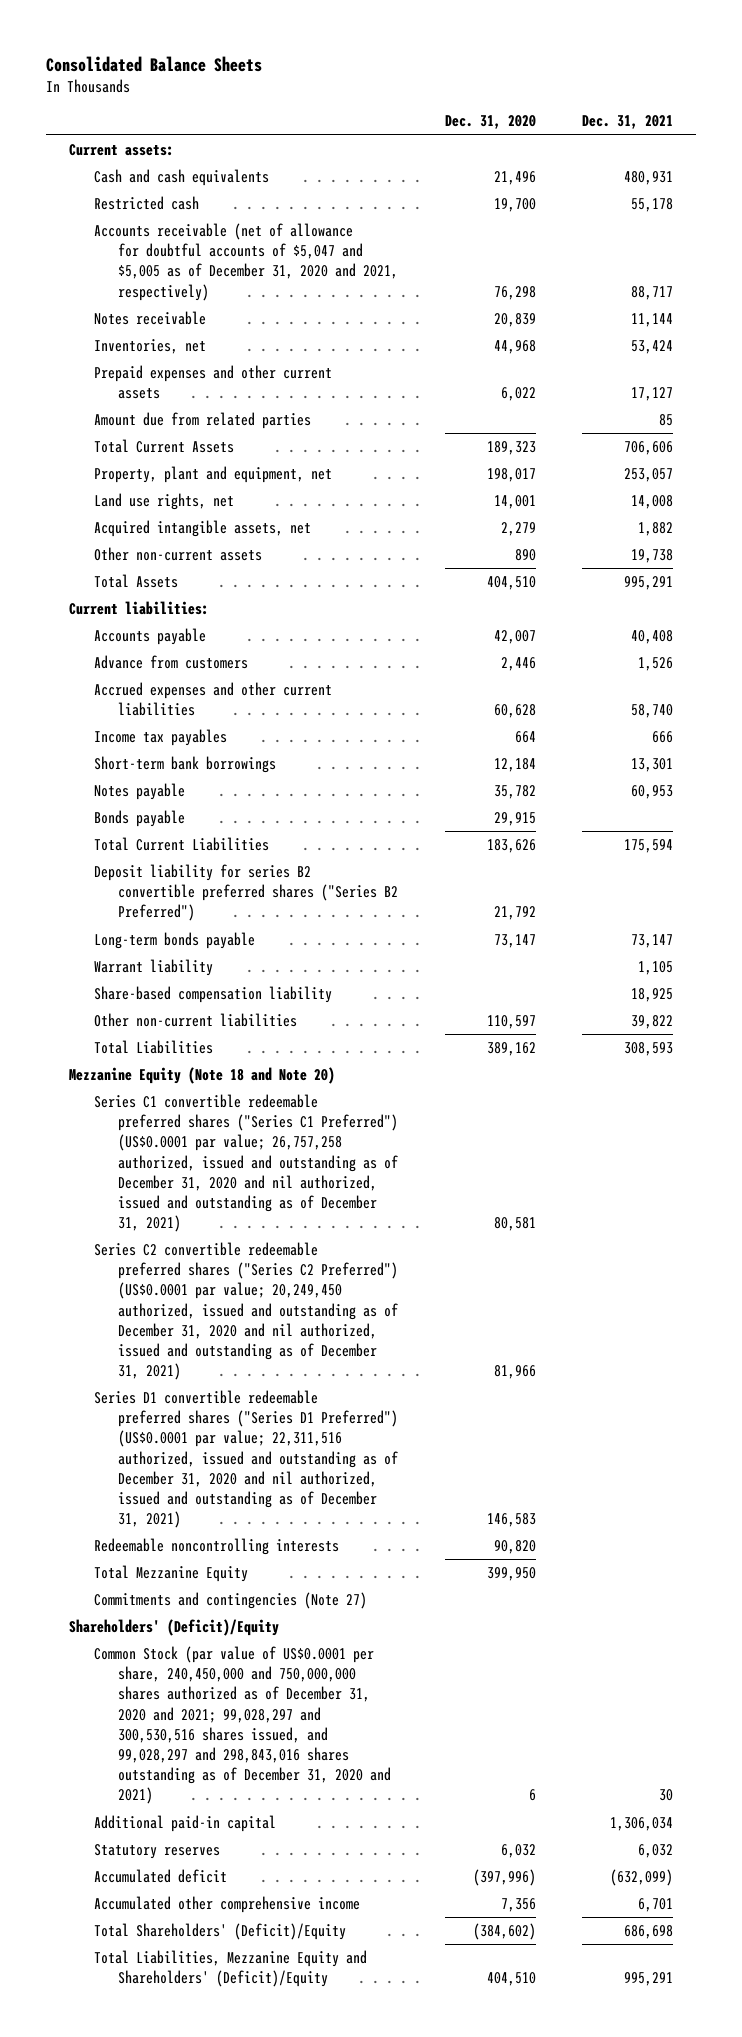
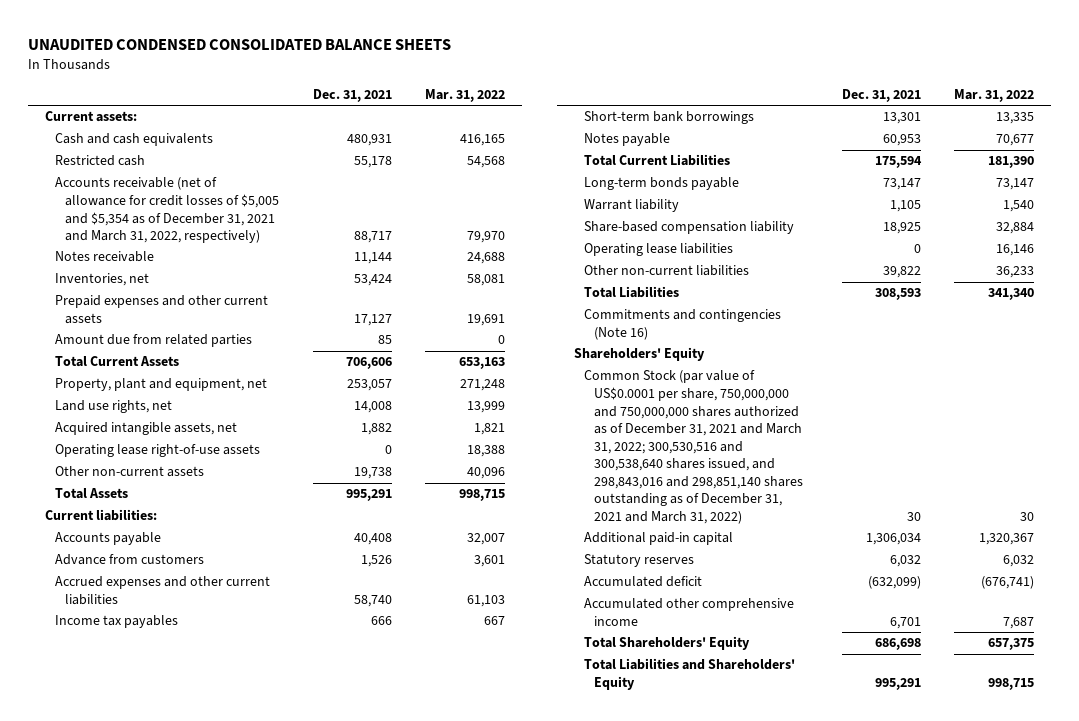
- Consolidated Balance Sheets
+ UNAUDITED CONDENSED CONSOLIDATED BALANCE SHEETS
- | Dec. 31, 2020 | Dec. 31, 2021
+ | Dec. 31, 2021 | Mar. 31, 2022
- Accounts receivable (net of allowance for doubtful accounts of $5,047 and $5,005 as of December 31, 2020 and 2021, respectively) | 76,298 | 88,717
+ Accounts receivable (net of allowance for credit losses of $5,005 and $5,354 as of December 31, 2021 and March 31, 2022, respectively) | 88,717 | 79,970
+ Operating lease right-of-use assets | 0 | 18,388
- Bonds payable | 29,915 |
- Deposit liability for series B2 convertible preferred shares ("Series B2 Preferred") | 21,792 |
+ Operating lease liabilities | 0 | 16,146
- Mezzanine Equity (Note 18 and Note 20)
- Series C1 convertible redeemable preferred shares ("Series C1 Preferred") (US$0.0001 par value; 26,757,258 authorized, issued and outstanding as of December 31, 2020 and nil authorized, issued and outstanding as of December 31, 2021) | 80,581 |
- Series C2 convertible redeemable preferred shares ("Series C2 Preferred") (US$0.0001 par value; 20,249,450 authorized, issued and outstanding as of December 31, 2020 and nil authorized, issued and outstanding as of December 31, 2021) | 81,966 |
- Series D1 convertible redeemable preferred shares ("Series D1 Preferred") (US$0.0001 par value; 22,311,516 authorized, issued and outstanding as of December 31, 2020 and nil authorized, issued and outstanding as of December 31, 2021) | 146,583 |
- Redeemable noncontrolling interests | 90,820 |
- Total Mezzanine Equity | 399,950 |
- Commitments and contingencies (Note 27)
- Shareholders' (Deficit)/Equity
- Common Stock (par value of US$0.0001 per share, 240,450,000 and 750,000,000 shares authorized as of December 31, 2020 and 2021; 99,028,297 and 300,530,516 shares issued, and 99,028,297 and 298,843,016 shares outstanding as of December 31, 2020 and 2021) | 6 | 30
+ Commitments and contingencies (Note 16)
+ Shareholders' Equity
+ Common Stock (par value of US$0.0001 per share, 750,000,000 and 750,000,000 shares authorized as of December 31, 2021 and March 31, 2022; 300,530,516 and 300,538,640 shares issued, and 298,843,016 and 298,851,140 shares outstanding as of December 31, 2021 and March 31, 2022) | 30 | 30
- Total Shareholders' (Deficit)/Equity | (384,602) | 686,698
- Total Liabilities, Mezzanine Equity and Shareholders' (Deficit)/Equity | 404,510 | 995,291
+ Total Shareholders' Equity | 686,698 | 657,375
+ Total Liabilities and Shareholders' Equity | 995,291 | 998,715

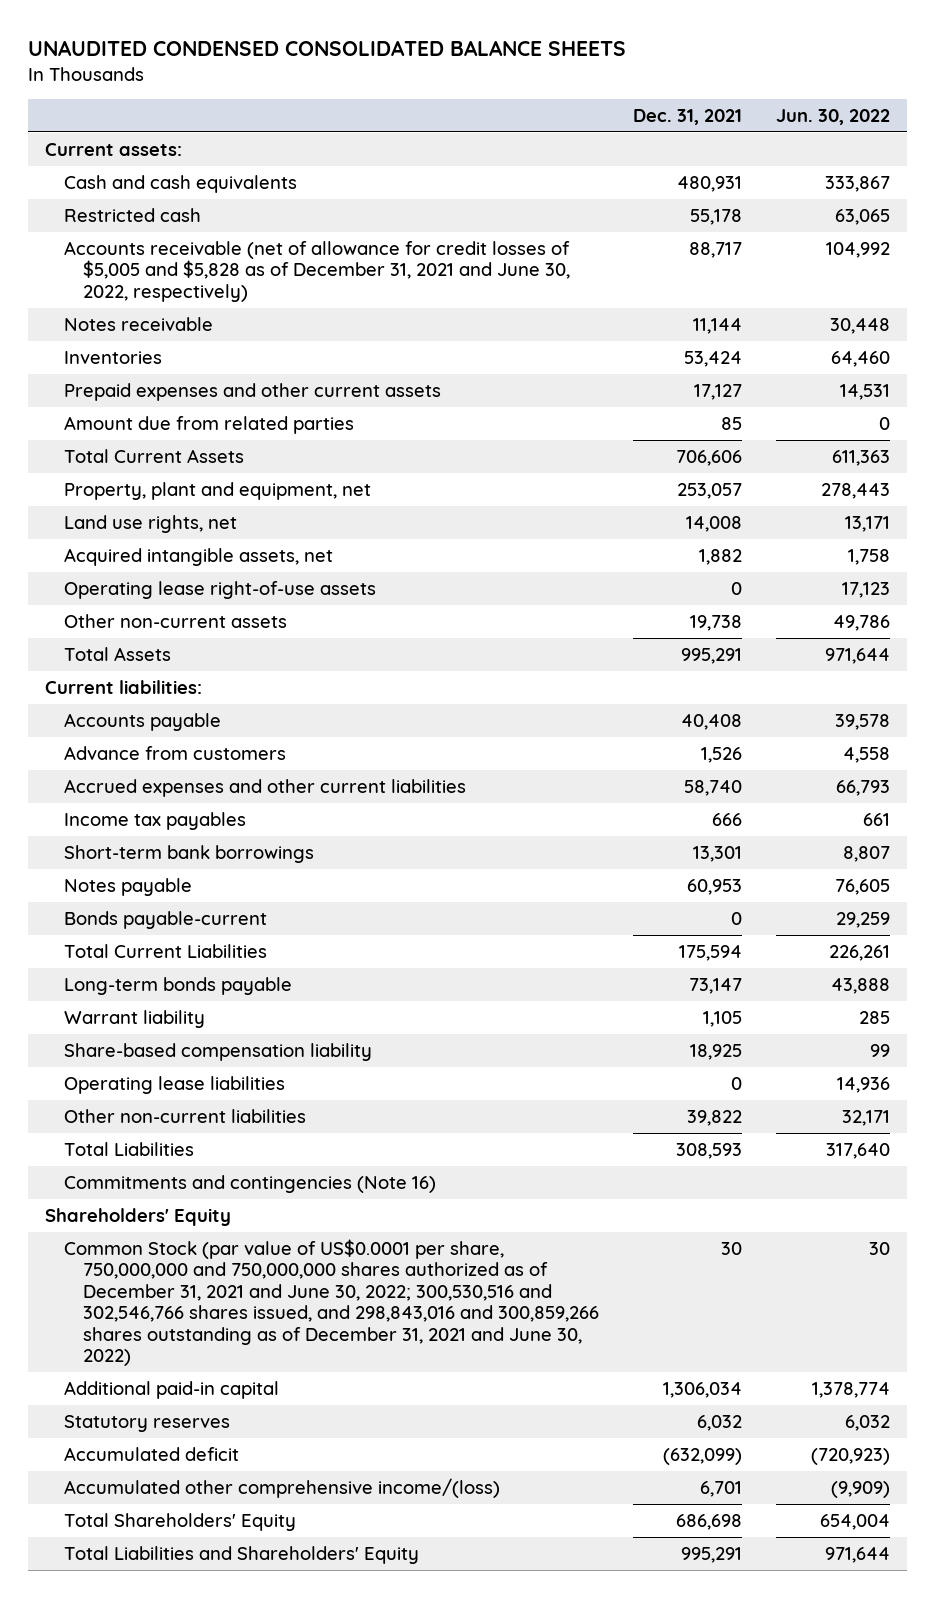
- | Dec. 31, 2021 | Mar. 31, 2022
+ | Dec. 31, 2021 | Jun. 30, 2022
- Accounts receivable (net of allowance for credit losses of $5,005 and $5,354 as of December 31, 2021 and March 31, 2022, respectively) | 88,717 | 79,970
+ Accounts receivable (net of allowance for credit losses of $5,005 and $5,828 as of December 31, 2021 and June 30, 2022, respectively) | 88,717 | 104,992
- Inventories, net | 53,424 | 58,081
+ Inventories | 53,424 | 64,460
+ Bonds payable-current | 0 | 29,259
- Common Stock (par value of US$0.0001 per share, 750,000,000 and 750,000,000 shares authorized as of December 31, 2021 and March 31, 2022; 300,530,516 and 300,538,640 shares issued, and 298,843,016 and 298,851,140 shares outstanding as of December 31, 2021 and March 31, 2022) | 30 | 30
+ Common Stock (par value of US$0.0001 per share, 750,000,000 and 750,000,000 shares authorized as of December 31, 2021 and June 30, 2022; 300,530,516 and 302,546,766 shares issued, and 298,843,016 and 300,859,266 shares outstanding as of December 31, 2021 and June 30, 2022) | 30 | 30
- Accumulated other comprehensive income | 6,701 | 7,687
+ Accumulated other comprehensive income/(loss) | 6,701 | (9,909)

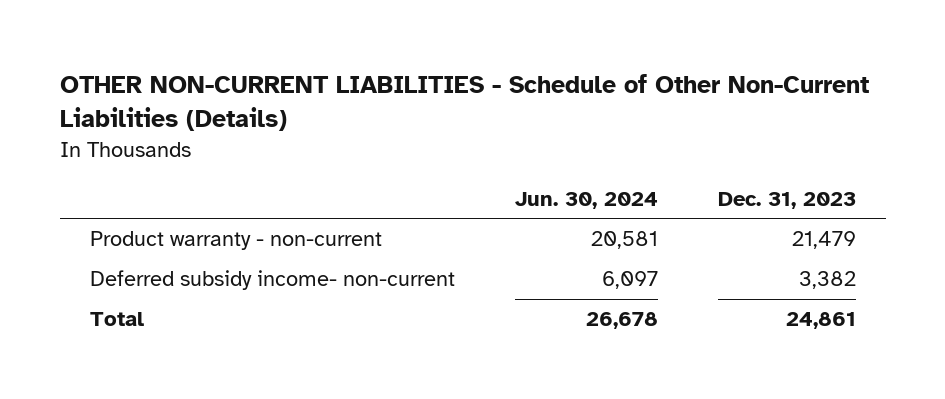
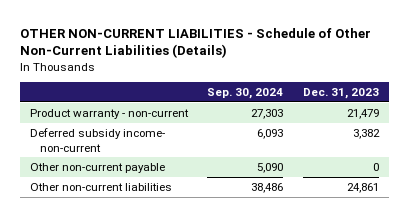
- | Jun. 30, 2024 | Dec. 31, 2023
+ | Sep. 30, 2024 | Dec. 31, 2023
- Total | 26,678 | 24,861
+ Other non-current payable | 5,090 | 0
+ Other non-current liabilities | 38,486 | 24,861

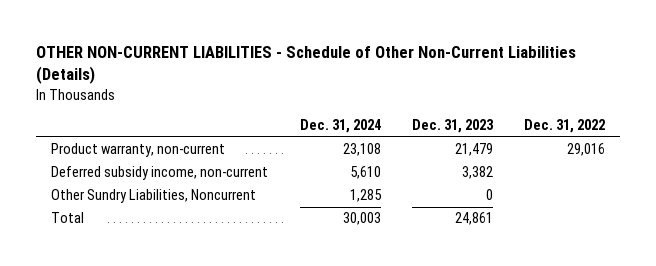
- | Sep. 30, 2024 | Dec. 31, 2023
+ | Dec. 31, 2024 | Dec. 31, 2023 | Dec. 31, 2022
- Product warranty - non-current | 27,303 | 21,479
- Deferred subsidy income- non-current | 6,093 | 3,382
- Other non-current payable | 5,090 | 0
- Other non-current liabilities | 38,486 | 24,861
+ Product warranty, non-current | 23,108 | 21,479 | 29,016
+ Deferred subsidy income, non-current | 5,610 | 3,382 |
+ Other Sundry Liabilities, Noncurrent | 1,285 | 0 |
+ Total | 30,003 | 24,861 |

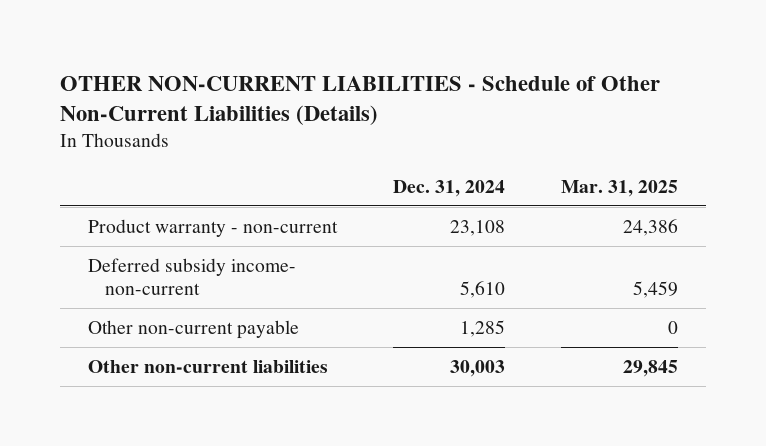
- | Dec. 31, 2024 | Dec. 31, 2023 | Dec. 31, 2022
+ | Dec. 31, 2024 | Mar. 31, 2025
- Product warranty, non-current | 23,108 | 21,479 | 29,016
- Deferred subsidy income, non-current | 5,610 | 3,382 |
- Other Sundry Liabilities, Noncurrent | 1,285 | 0 |
- Total | 30,003 | 24,861 |
+ Product warranty - non-current | 23,108 | 24,386
+ Deferred subsidy income- non-current | 5,610 | 5,459
+ Other non-current payable | 1,285 | 0
+ Other non-current liabilities | 30,003 | 29,845

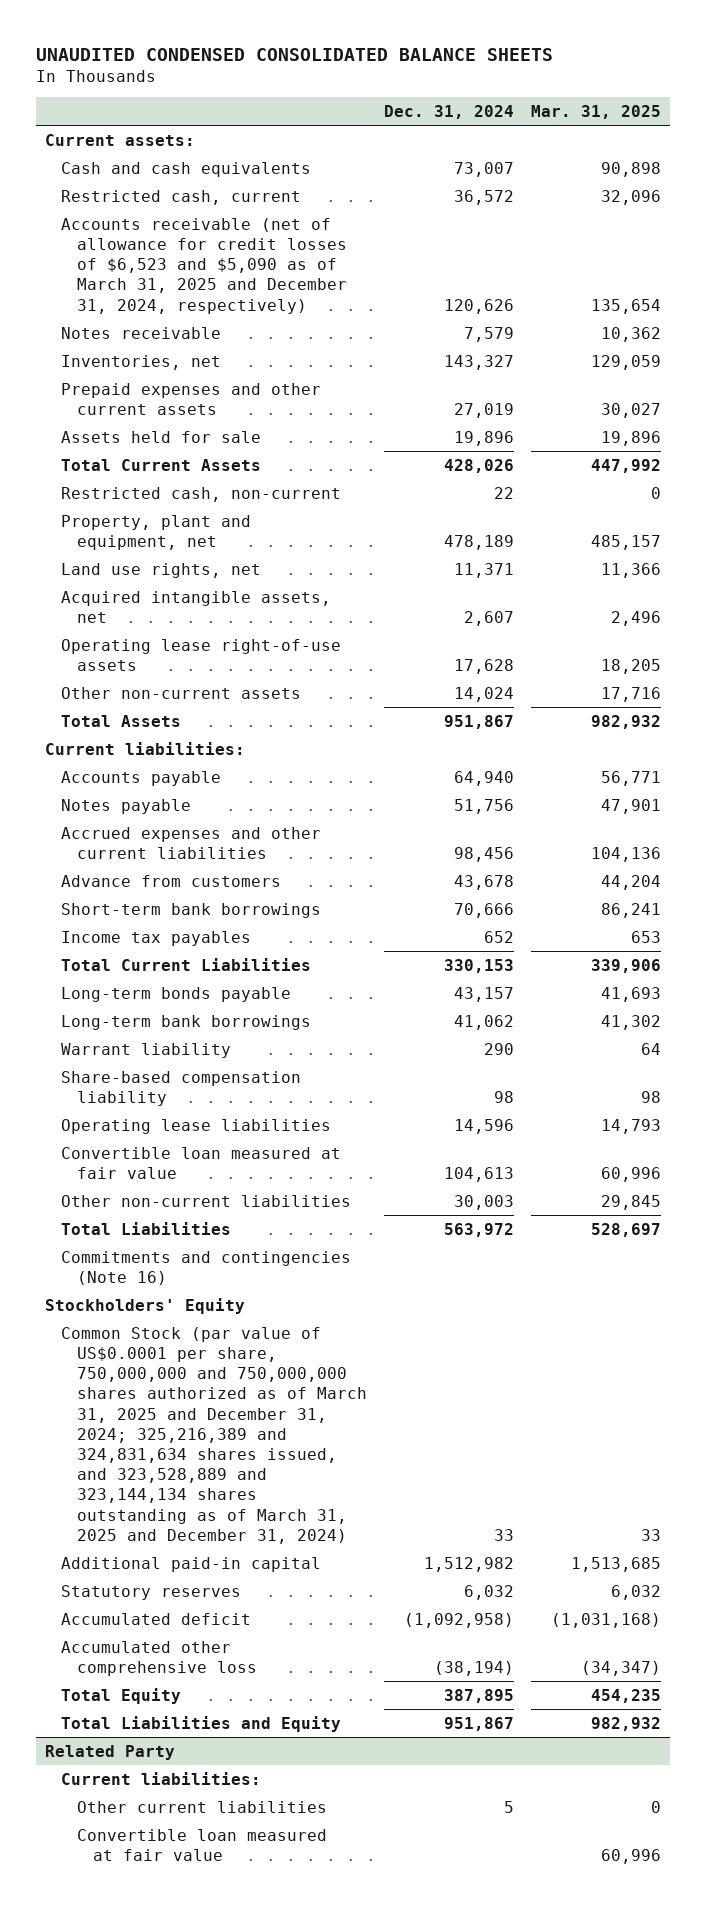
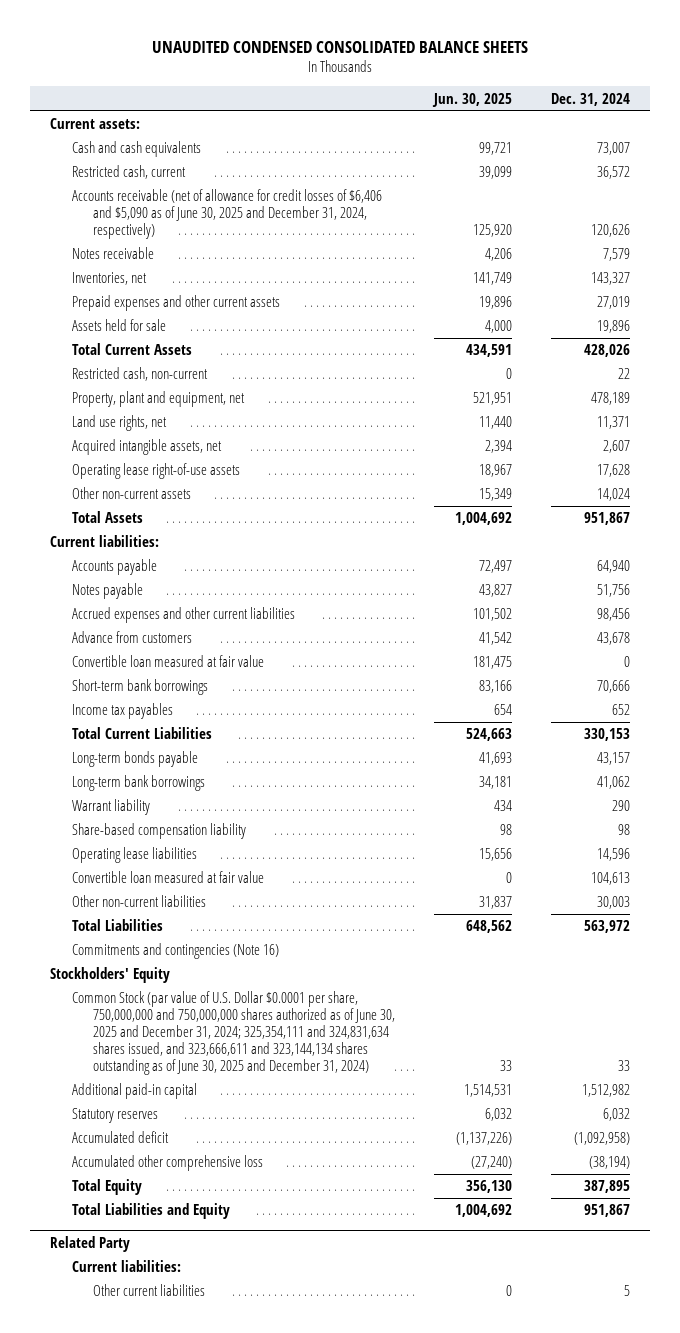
- | Dec. 31, 2024 | Mar. 31, 2025
+ | Jun. 30, 2025 | Dec. 31, 2024
- Accounts receivable (net of allowance for credit losses of $6,523 and $5,090 as of March 31, 2025 and December 31, 2024, respectively) | 120,626 | 135,654
+ Accounts receivable (net of allowance for credit losses of $6,406 and $5,090 as of June 30, 2025 and December 31, 2024, respectively) | 125,920 | 120,626
+ Convertible loan measured at fair value | 181,475 | 0
- Common Stock (par value of US$0.0001 per share, 750,000,000 and 750,000,000 shares authorized as of March 31, 2025 and December 31, 2024; 325,216,389 and 324,831,634 shares issued, and 323,528,889 and 323,144,134 shares outstanding as of March 31, 2025 and December 31, 2024) | 33 | 33
+ Common Stock (par value of U.S. Dollar $0.0001 per share, 750,000,000 and 750,000,000 shares authorized as of June 30, 2025 and December 31, 2024; 325,354,111 and 324,831,634 shares issued, and 323,666,611 and 323,144,134 shares outstanding as of June 30, 2025 and December 31, 2024) | 33 | 33
@ Related Party
- Convertible loan measured at fair value | | 60,996

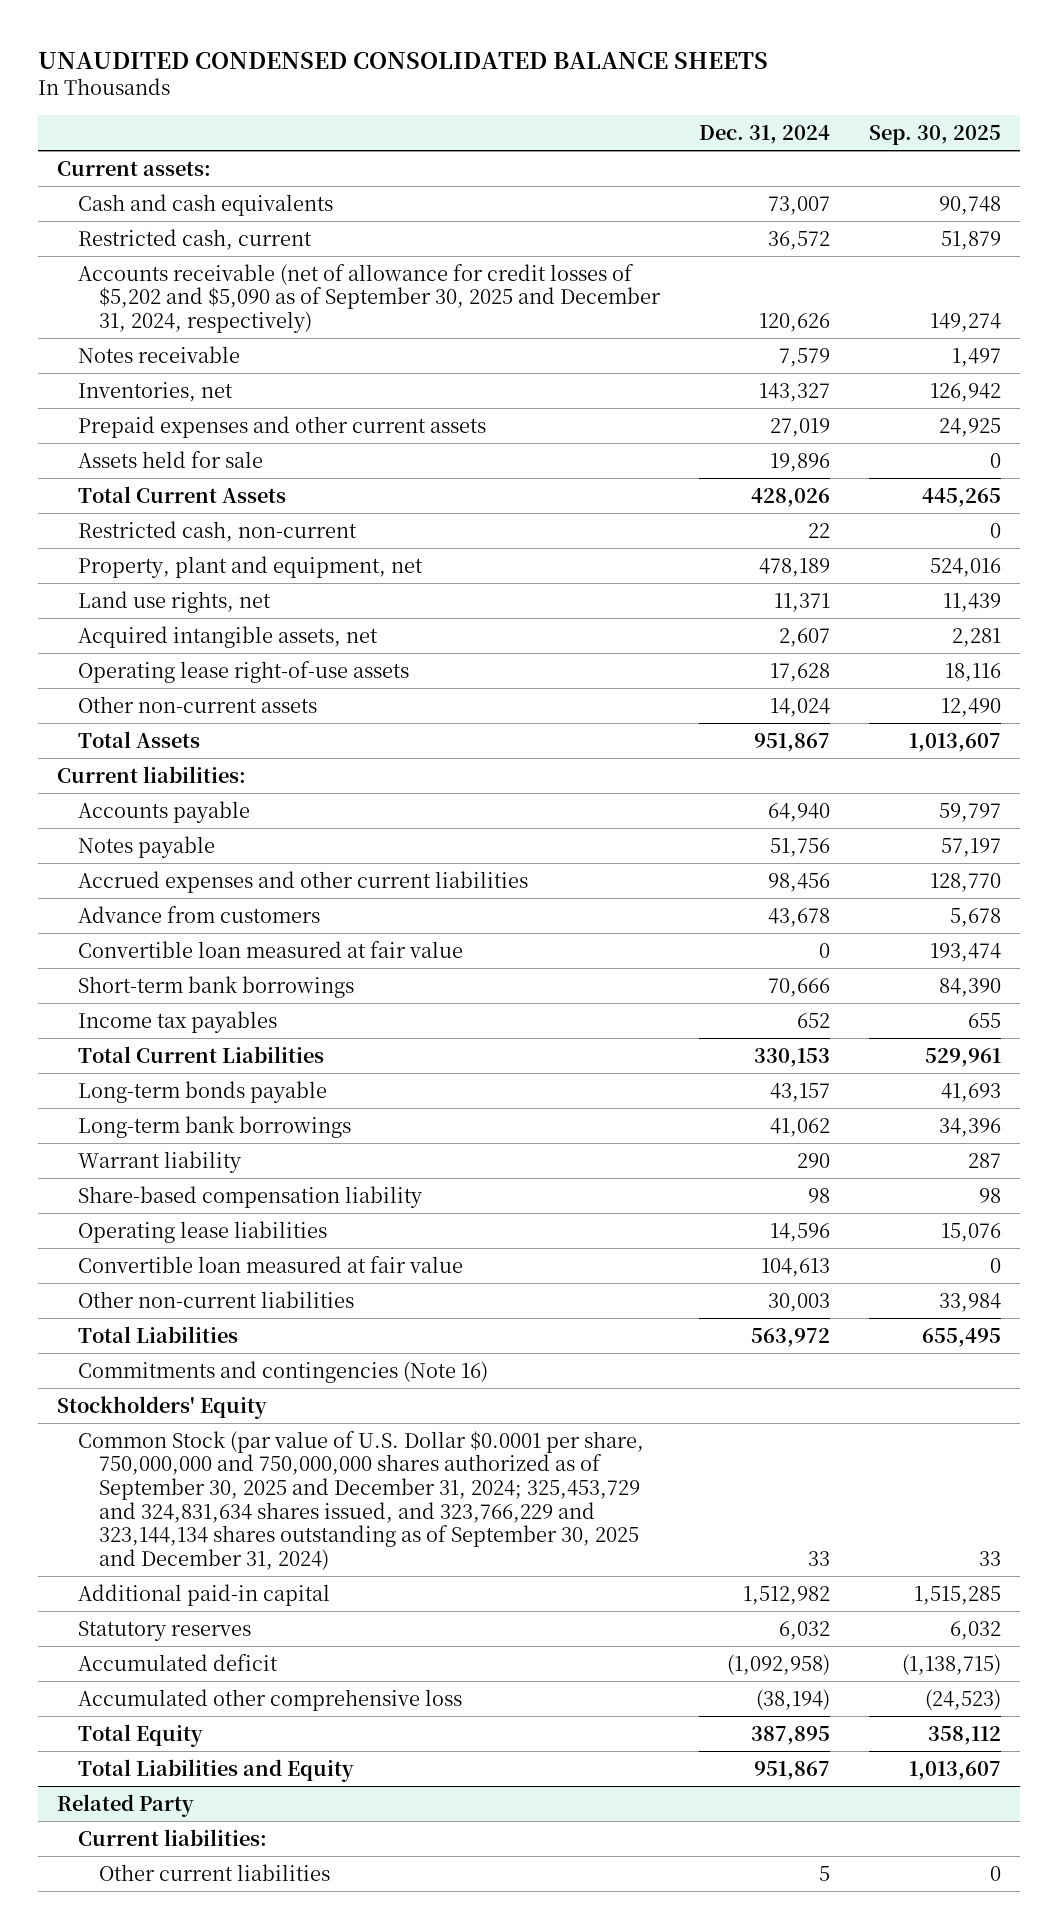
- | Jun. 30, 2025 | Dec. 31, 2024
+ | Dec. 31, 2024 | Sep. 30, 2025
- Accounts receivable (net of allowance for credit losses of $6,406 and $5,090 as of June 30, 2025 and December 31, 2024, respectively) | 125,920 | 120,626
+ Accounts receivable (net of allowance for credit losses of $5,202 and $5,090 as of September 30, 2025 and December 31, 2024, respectively) | 120,626 | 149,274
- Common Stock (par value of U.S. Dollar $0.0001 per share, 750,000,000 and 750,000,000 shares authorized as of June 30, 2025 and December 31, 2024; 325,354,111 and 324,831,634 shares issued, and 323,666,611 and 323,144,134 shares outstanding as of June 30, 2025 and December 31, 2024) | 33 | 33
+ Common Stock (par value of U.S. Dollar $0.0001 per share, 750,000,000 and 750,000,000 shares authorized as of September 30, 2025 and December 31, 2024; 325,453,729 and 324,831,634 shares issued, and 323,766,229 and 323,144,134 shares outstanding as of September 30, 2025 and December 31, 2024) | 33 | 33

